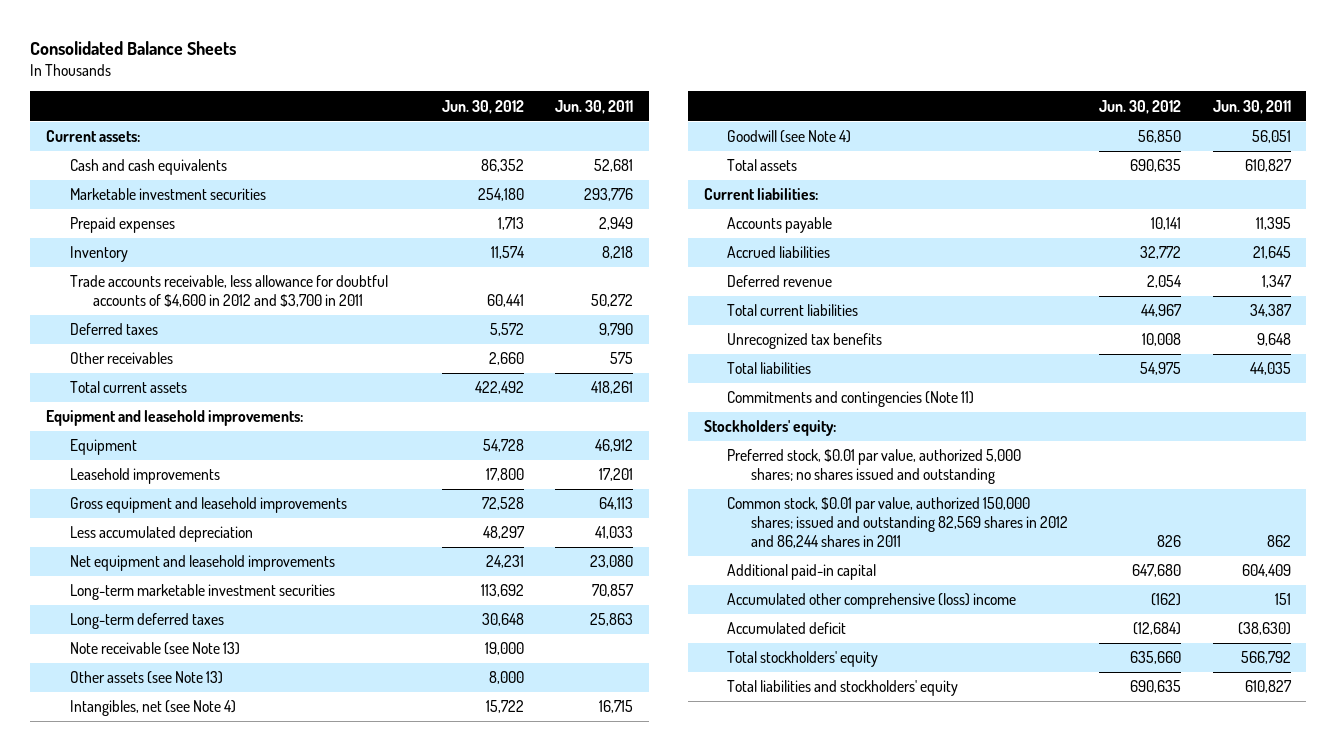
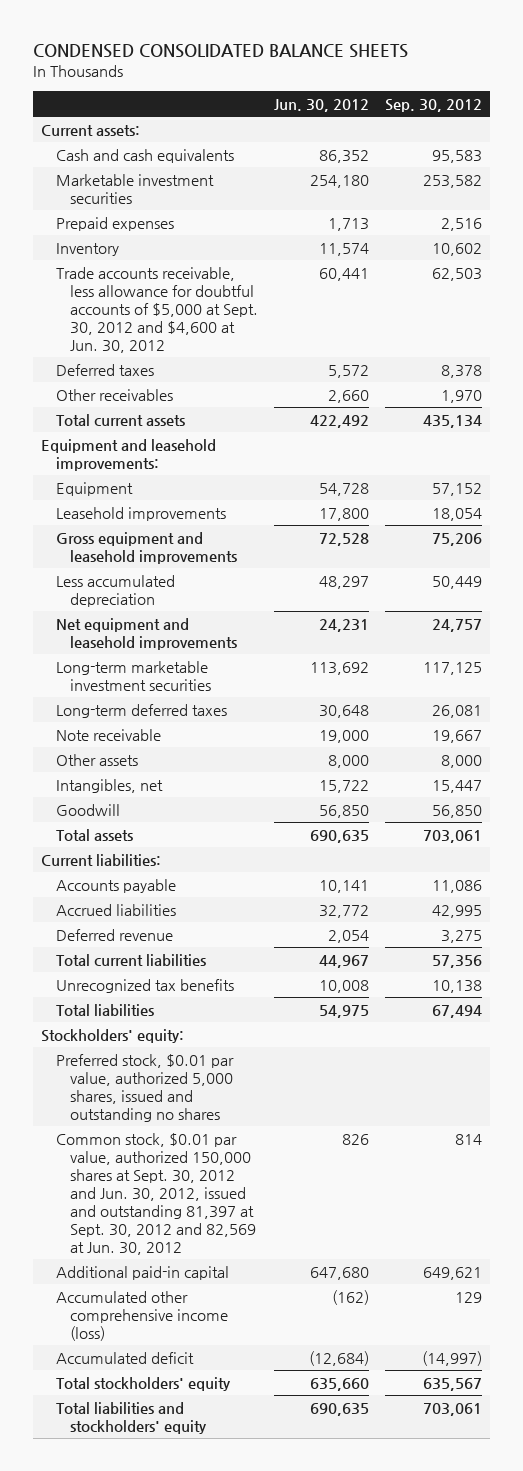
- Consolidated Balance Sheets
+ CONDENSED CONSOLIDATED BALANCE SHEETS
- | Jun. 30, 2012 | Jun. 30, 2011
+ | Jun. 30, 2012 | Sep. 30, 2012
- Trade accounts receivable, less allowance for doubtful accounts of $4,600 in 2012 and $3,700 in 2011 | 60,441 | 50,272
+ Trade accounts receivable, less allowance for doubtful accounts of $5,000 at Sept. 30, 2012 and $4,600 at Jun. 30, 2012 | 60,441 | 62,503
- Note receivable (see Note 13) | 19,000 |
- Other assets (see Note 13) | 8,000 |
- Intangibles, net (see Note 4) | 15,722 | 16,715
- Goodwill (see Note 4) | 56,850 | 56,051
+ Note receivable | 19,000 | 19,667
+ Other assets | 8,000 | 8,000
+ Intangibles, net | 15,722 | 15,447
+ Goodwill | 56,850 | 56,850
- Commitments and contingencies (Note 11)
- Preferred stock, $0.01 par value, authorized 5,000 shares; no shares issued and outstanding
- Common stock, $0.01 par value, authorized 150,000 shares; issued and outstanding 82,569 shares in 2012 and 86,244 shares in 2011 | 826 | 862
+ Preferred stock, $0.01 par value, authorized 5,000 shares, issued and outstanding no shares
+ Common stock, $0.01 par value, authorized 150,000 shares at Sept. 30, 2012 and Jun. 30, 2012, issued and outstanding 81,397 at Sept. 30, 2012 and 82,569 at Jun. 30, 2012 | 826 | 814
- Accumulated other comprehensive (loss) income | (162) | 151
+ Accumulated other comprehensive income (loss) | (162) | 129

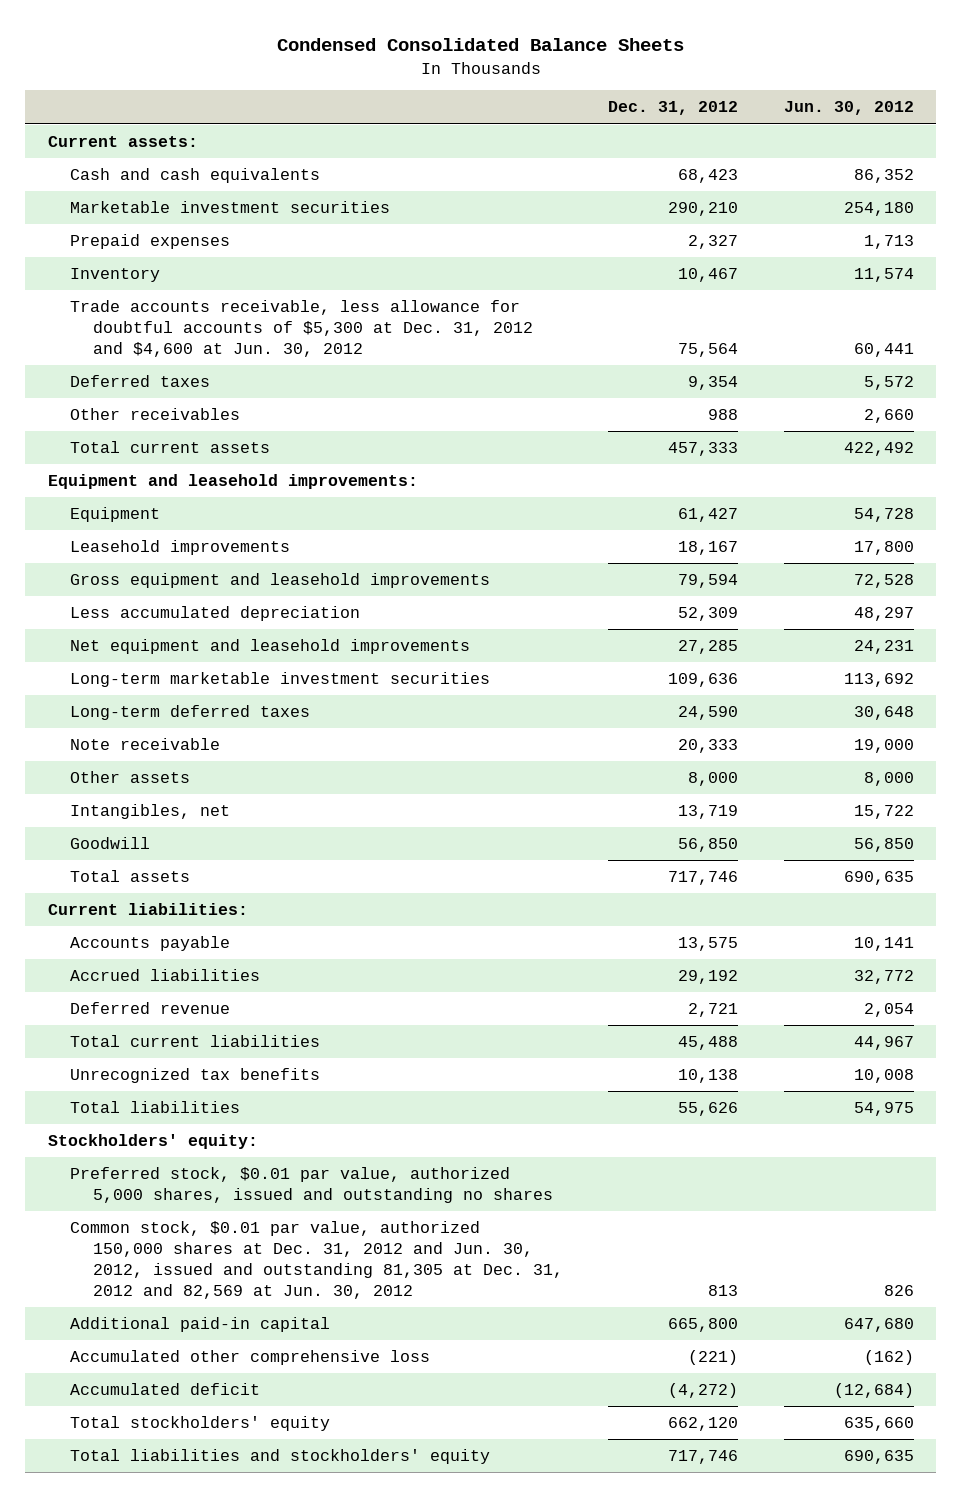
- CONDENSED CONSOLIDATED BALANCE SHEETS
+ Condensed Consolidated Balance Sheets
- | Jun. 30, 2012 | Sep. 30, 2012
+ | Dec. 31, 2012 | Jun. 30, 2012
- Trade accounts receivable, less allowance for doubtful accounts of $5,000 at Sept. 30, 2012 and $4,600 at Jun. 30, 2012 | 60,441 | 62,503
+ Trade accounts receivable, less allowance for doubtful accounts of $5,300 at Dec. 31, 2012 and $4,600 at Jun. 30, 2012 | 75,564 | 60,441
- Common stock, $0.01 par value, authorized 150,000 shares at Sept. 30, 2012 and Jun. 30, 2012, issued and outstanding 81,397 at Sept. 30, 2012 and 82,569 at Jun. 30, 2012 | 826 | 814
+ Common stock, $0.01 par value, authorized 150,000 shares at Dec. 31, 2012 and Jun. 30, 2012, issued and outstanding 81,305 at Dec. 31, 2012 and 82,569 at Jun. 30, 2012 | 813 | 826
- Accumulated other comprehensive income (loss) | (162) | 129
+ Accumulated other comprehensive loss | (221) | (162)

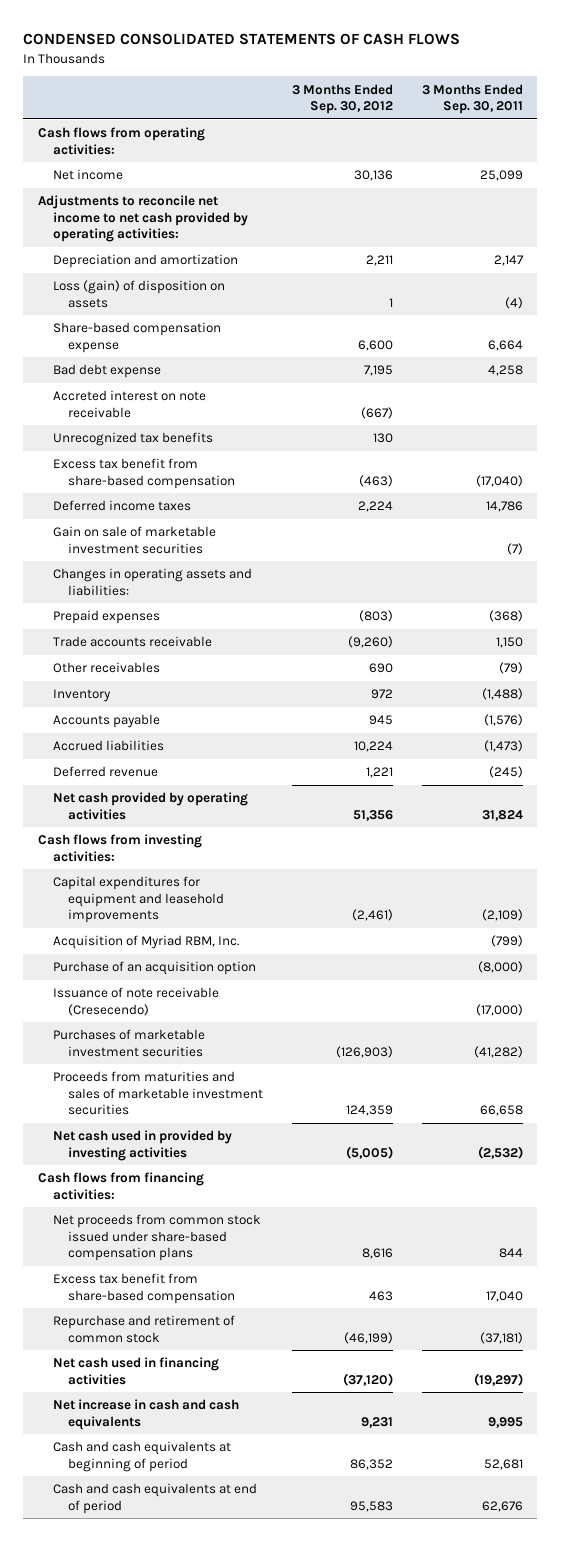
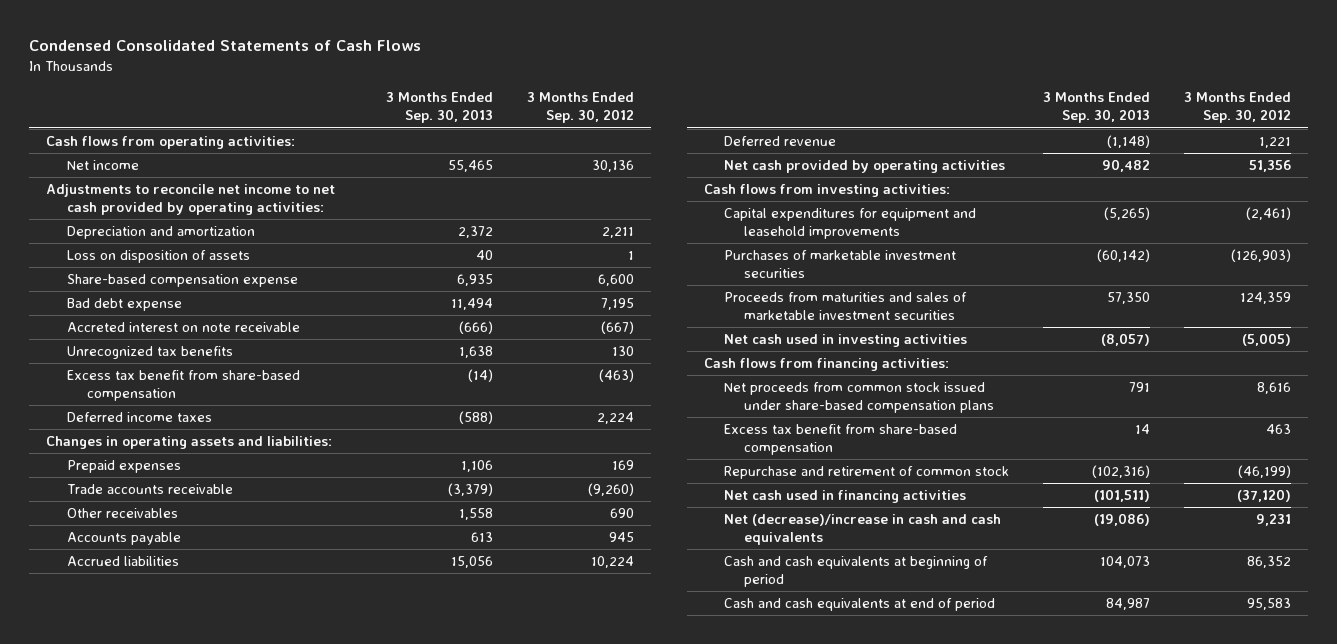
- CONDENSED CONSOLIDATED STATEMENTS OF CASH FLOWS
+ Condensed Consolidated Statements of Cash Flows
- | 3 Months Ended Sep. 30, 2012 | 3 Months Ended Sep. 30, 2011
+ | 3 Months Ended Sep. 30, 2013 | 3 Months Ended Sep. 30, 2012
- Loss (gain) of disposition on assets | 1 | (4)
+ Loss on disposition of assets | 40 | 1
- Gain on sale of marketable investment securities | | (7)
- Prepaid expenses | (803) | (368)
+ Prepaid expenses | 1,106 | 169
- Inventory | 972 | (1,488)
- Acquisition of Myriad RBM, Inc. | | (799)
- Purchase of an acquisition option | | (8,000)
- Issuance of note receivable (Cresecendo) | | (17,000)
- Net cash used in provided by investing activities | (5,005) | (2,532)
+ Net cash used in investing activities | (8,057) | (5,005)
- Net increase in cash and cash equivalents | 9,231 | 9,995
+ Net (decrease)/increase in cash and cash equivalents | (19,086) | 9,231

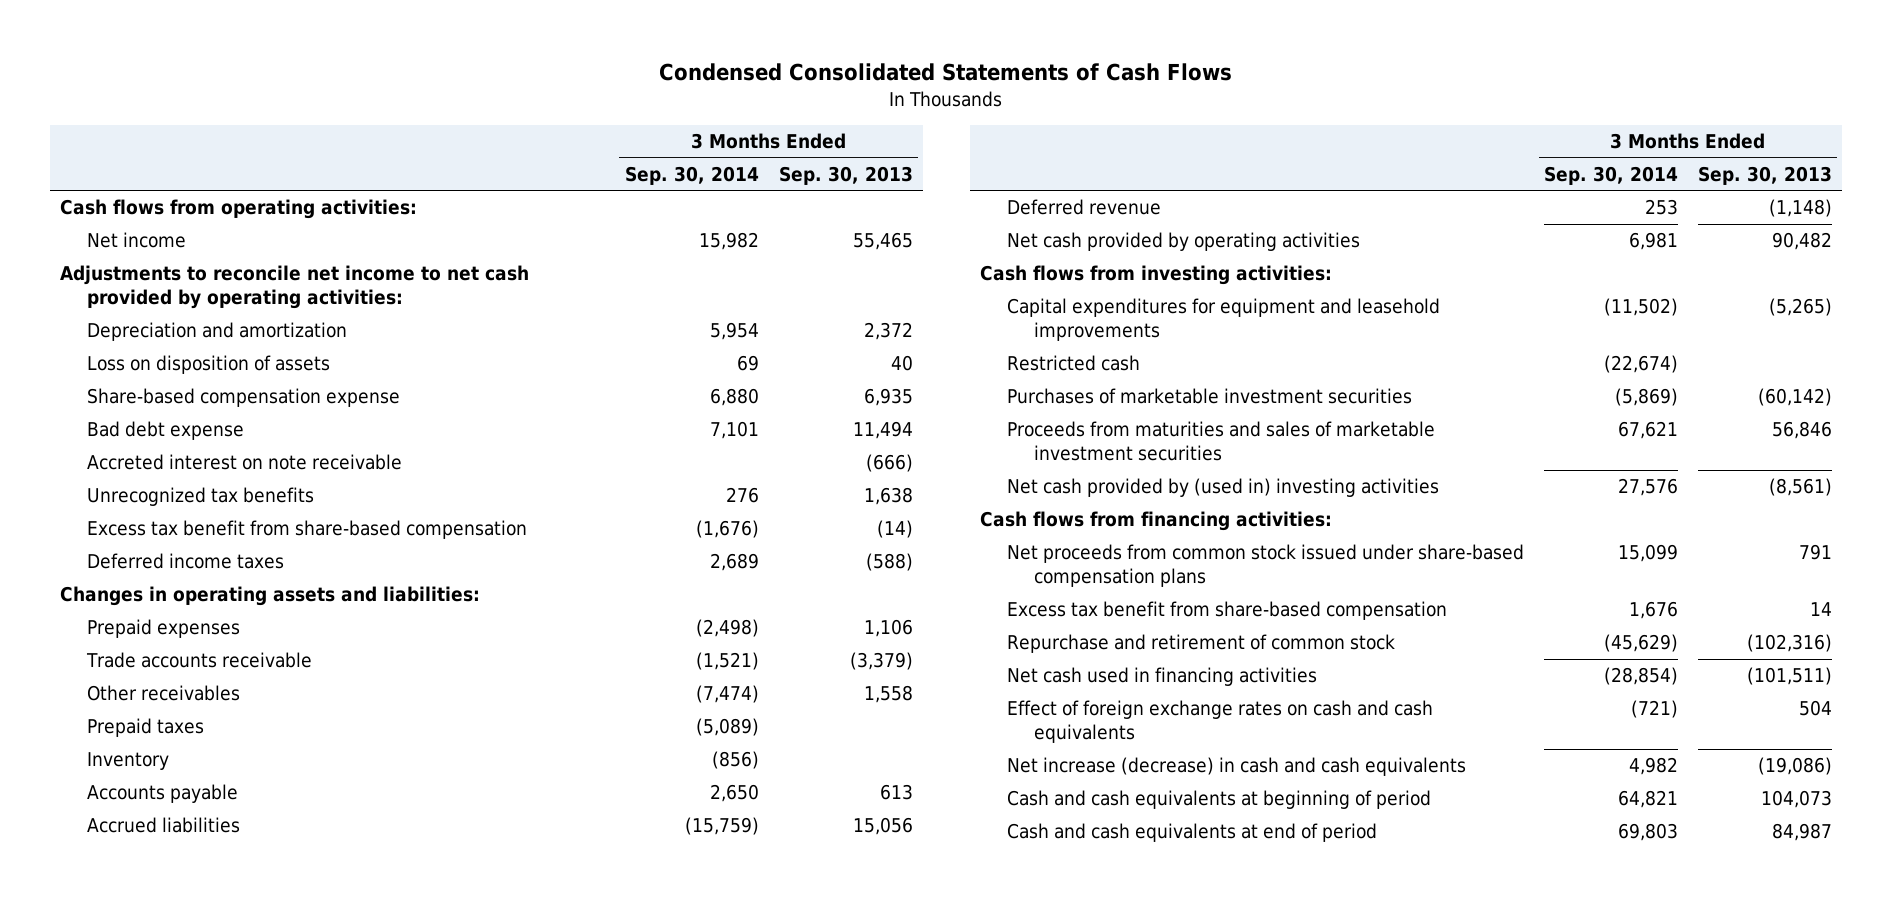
- | 3 Months Ended Sep. 30, 2013 | 3 Months Ended Sep. 30, 2012
+ | 3 Months Ended Sep. 30, 2014 | 3 Months Ended Sep. 30, 2013
+ Prepaid taxes | (5,089) |
+ Inventory | (856) |
+ Restricted cash | (22,674) |
- Proceeds from maturities and sales of marketable investment securities | 57,350 | 124,359
- Net cash used in investing activities | (8,057) | (5,005)
+ Proceeds from maturities and sales of marketable investment securities | 67,621 | 56,846
+ Net cash provided by (used in) investing activities | 27,576 | (8,561)
- Net (decrease)/increase in cash and cash equivalents | (19,086) | 9,231
+ Effect of foreign exchange rates on cash and cash equivalents | (721) | 504
+ Net increase (decrease) in cash and cash equivalents | 4,982 | (19,086)

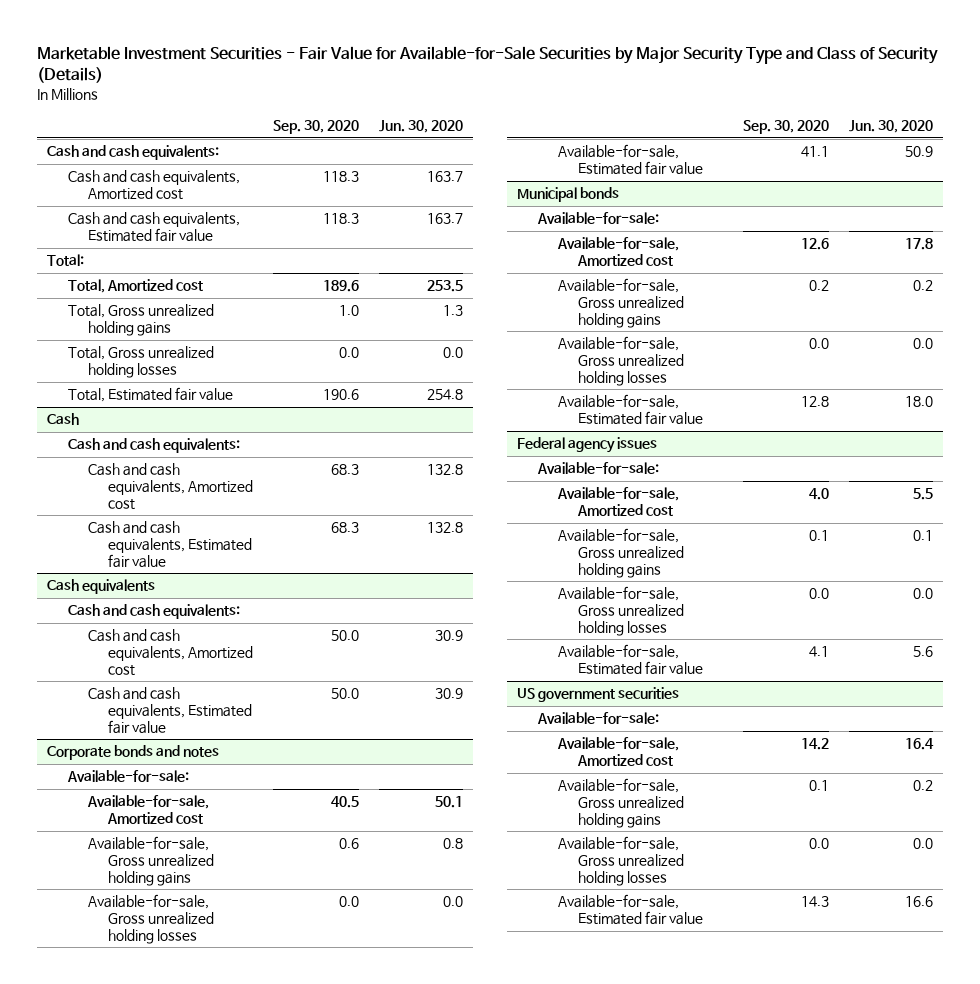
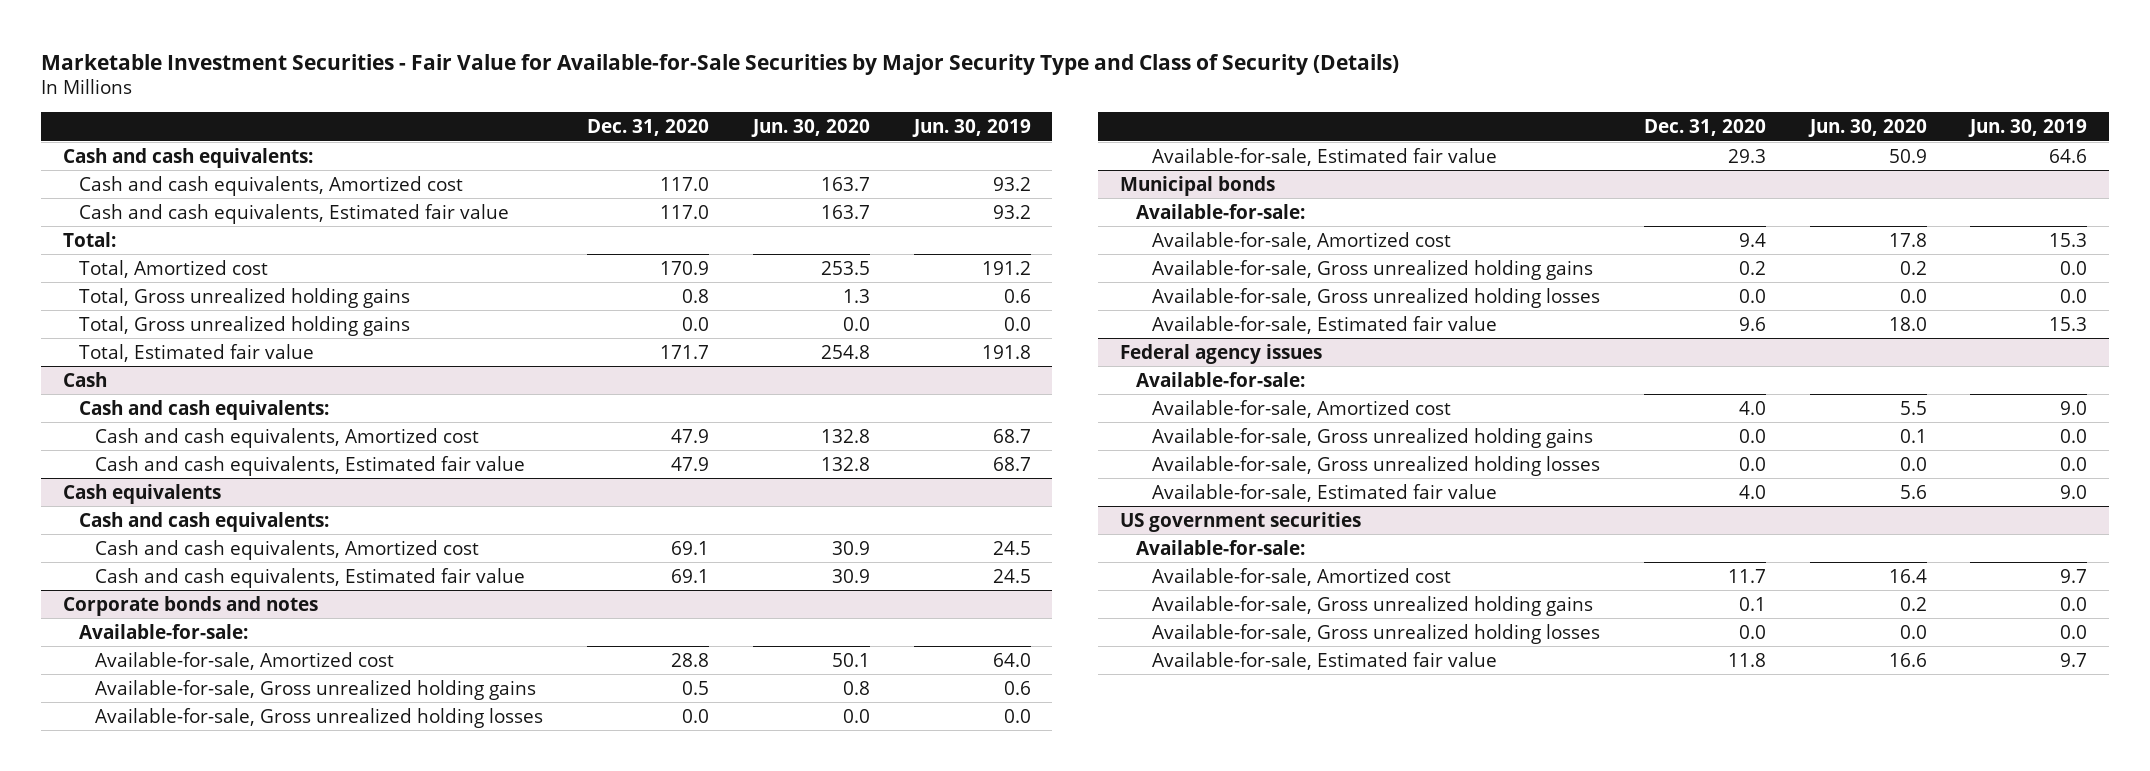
- | Sep. 30, 2020 | Jun. 30, 2020
+ | Dec. 31, 2020 | Jun. 30, 2020 | Jun. 30, 2019
- Total, Gross unrealized holding losses | 0.0 | 0.0
+ Total, Gross unrealized holding gains | 0.0 | 0.0 | 0.0

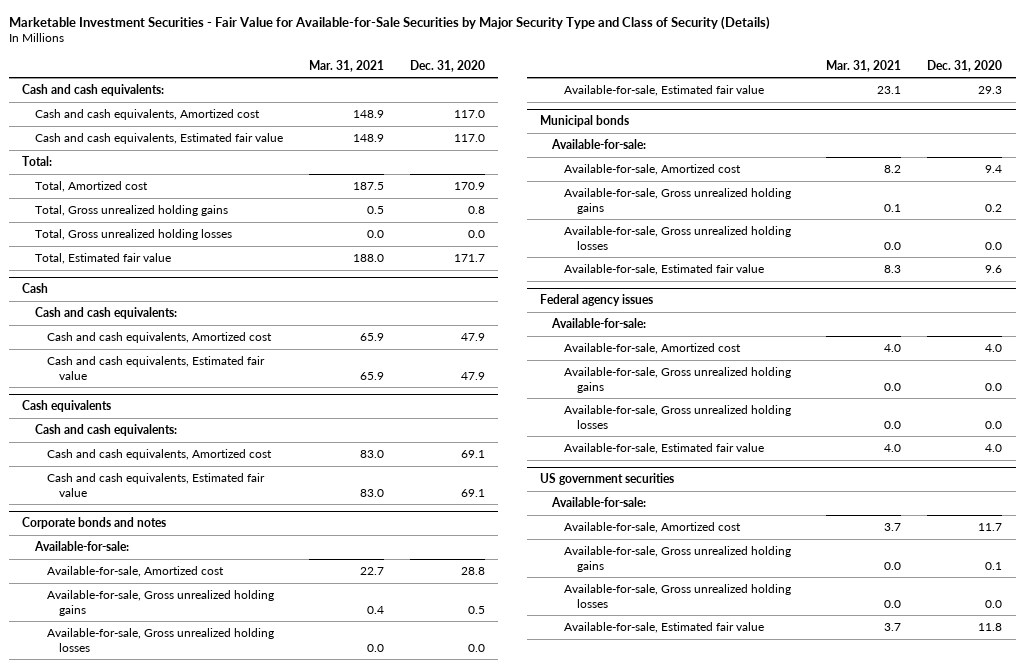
- | Dec. 31, 2020 | Jun. 30, 2020 | Jun. 30, 2019
+ | Mar. 31, 2021 | Dec. 31, 2020
- Total, Gross unrealized holding gains | 0.0 | 0.0 | 0.0
+ Total, Gross unrealized holding losses | 0.0 | 0.0

